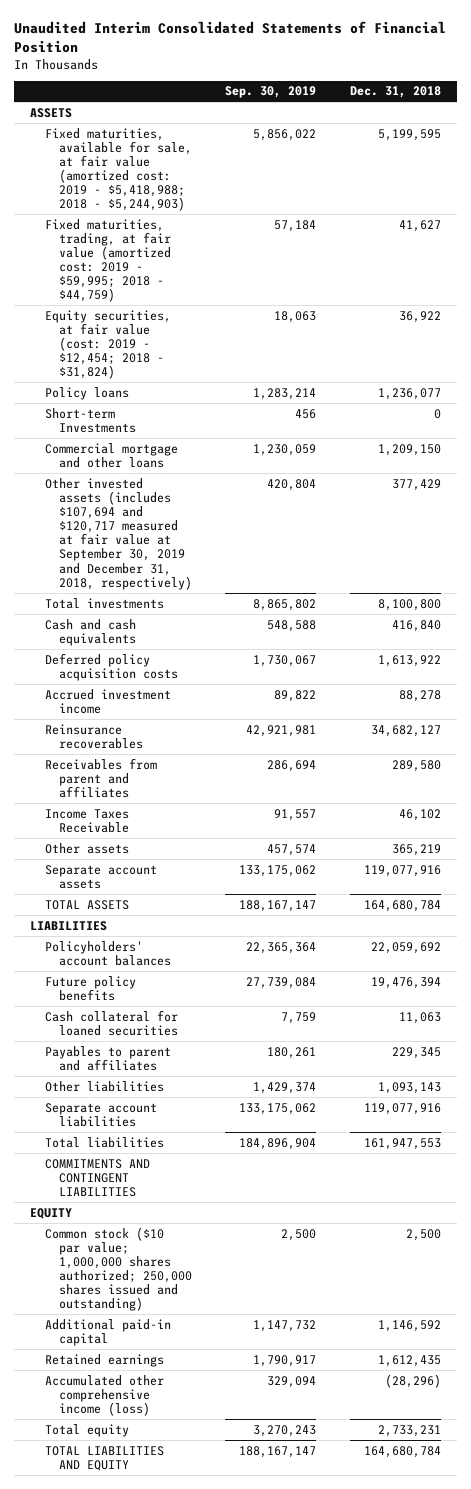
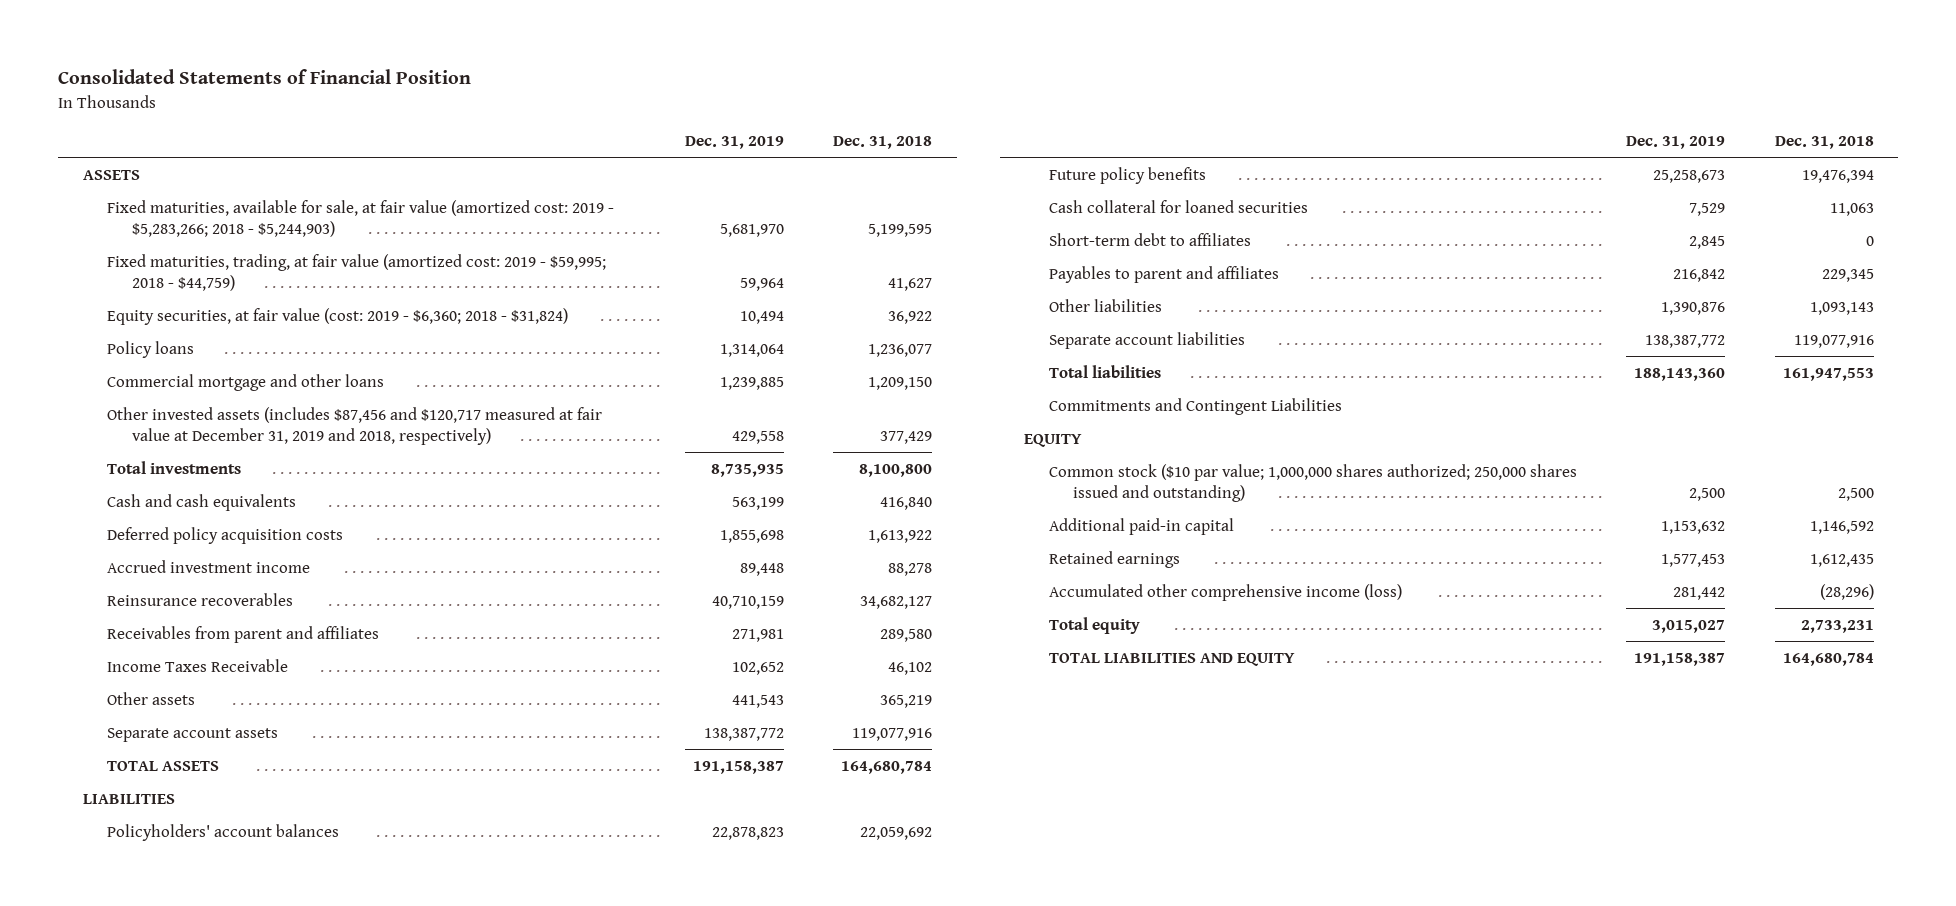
- Unaudited Interim Consolidated Statements of Financial Position
+ Consolidated Statements of Financial Position
- | Sep. 30, 2019 | Dec. 31, 2018
+ | Dec. 31, 2019 | Dec. 31, 2018
- Fixed maturities, available for sale, at fair value (amortized cost: 2019 - $5,418,988; 2018 - $5,244,903) | 5,856,022 | 5,199,595
+ Fixed maturities, available for sale, at fair value (amortized cost: 2019 - $5,283,266; 2018 - $5,244,903) | 5,681,970 | 5,199,595
- Equity securities, at fair value (cost: 2019 - $12,454; 2018 - $31,824) | 18,063 | 36,922
+ Equity securities, at fair value (cost: 2019 - $6,360; 2018 - $31,824) | 10,494 | 36,922
- Short-term Investments | 456 | 0
- Other invested assets (includes $107,694 and $120,717 measured at fair value at September 30, 2019 and December 31, 2018, respectively) | 420,804 | 377,429
+ Other invested assets (includes $87,456 and $120,717 measured at fair value at December 31, 2019 and 2018, respectively) | 429,558 | 377,429
+ Short-term debt to affiliates | 2,845 | 0
- COMMITMENTS AND CONTINGENT LIABILITIES
+ Commitments and Contingent Liabilities

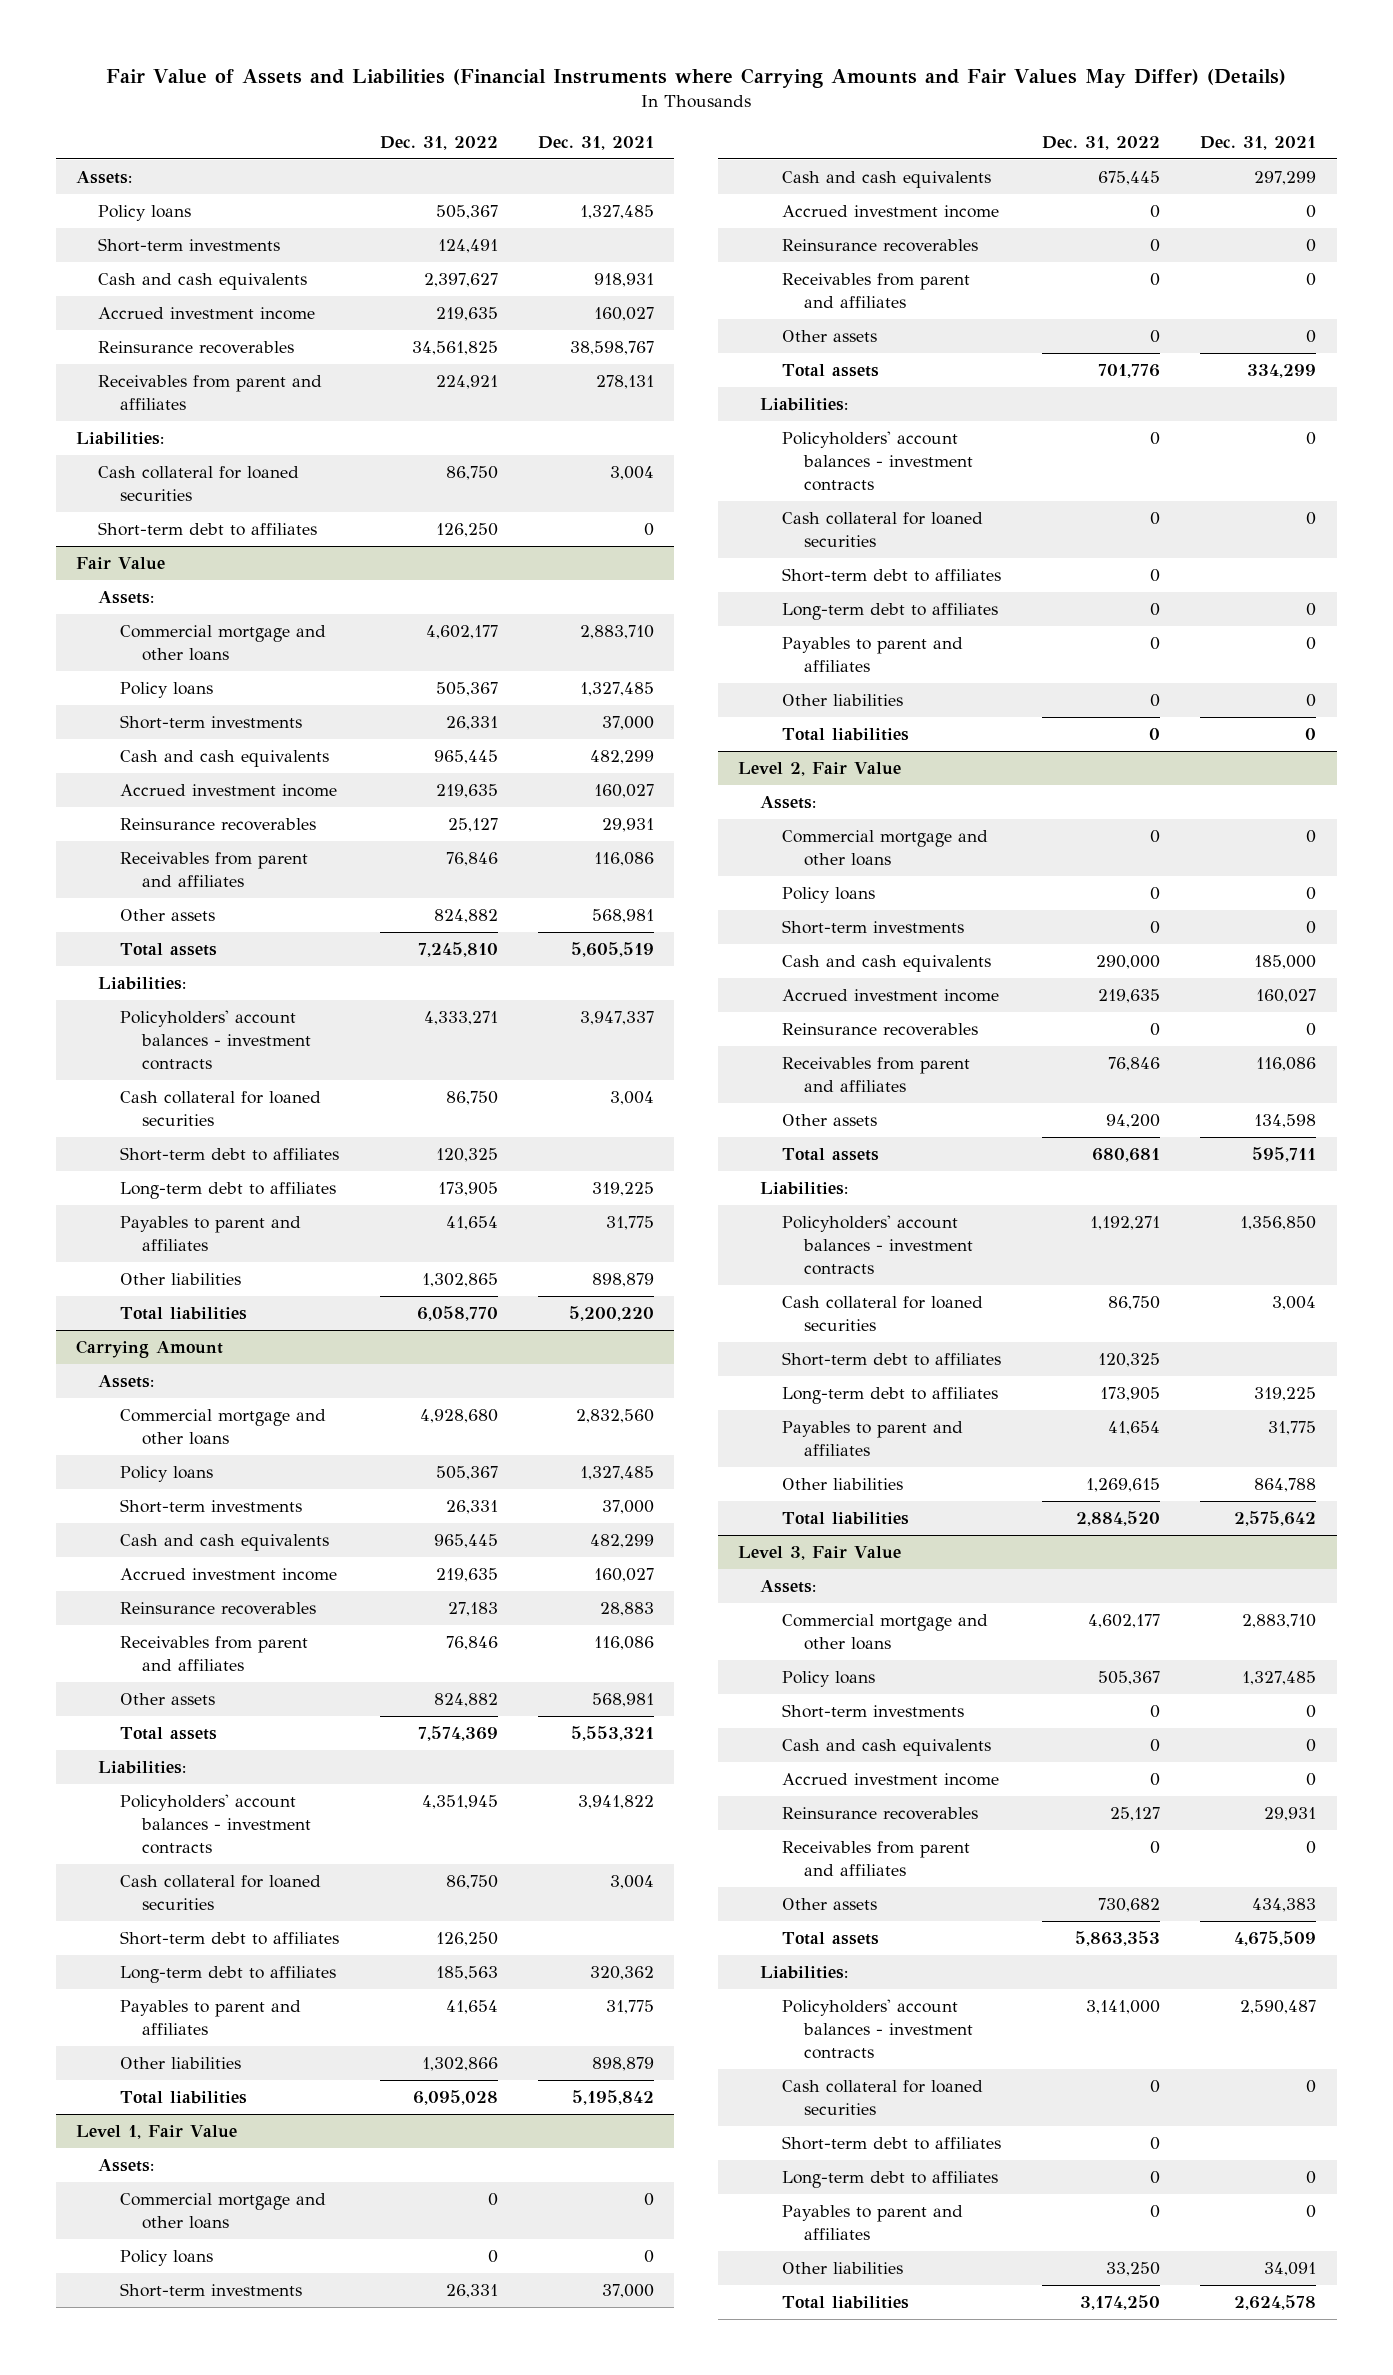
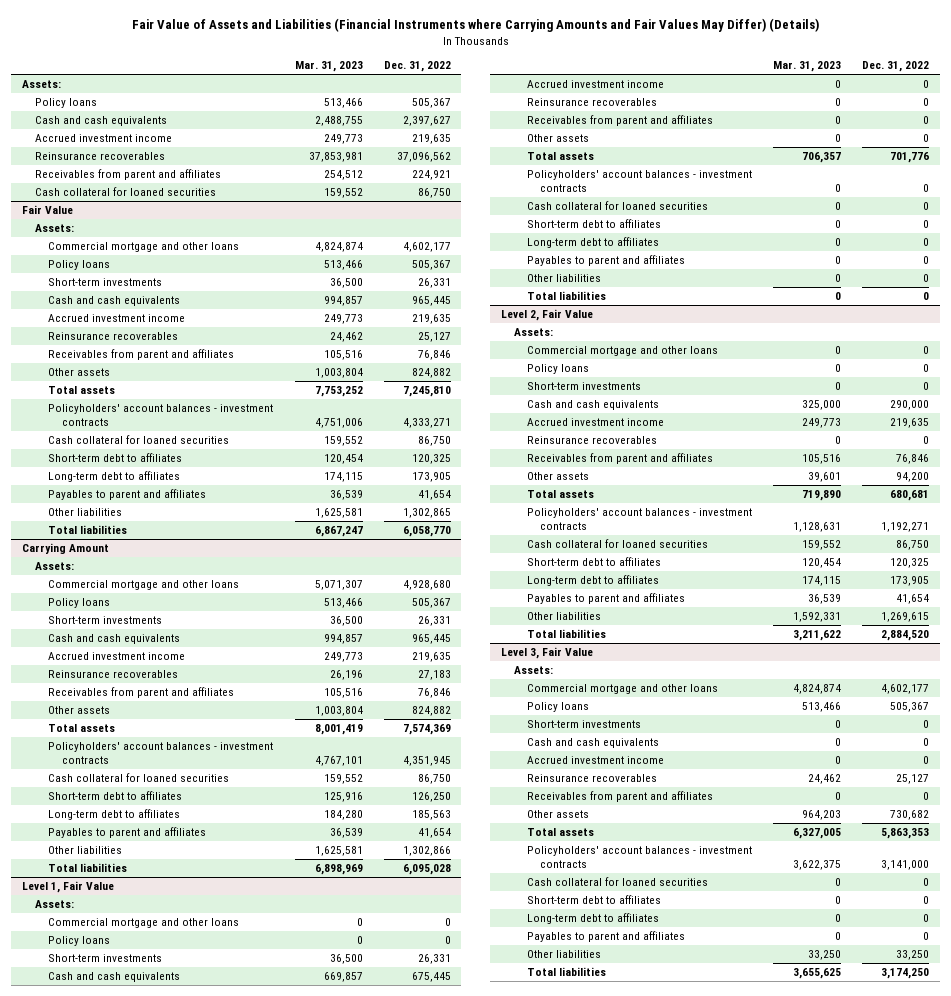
- | Dec. 31, 2022 | Dec. 31, 2021
+ | Mar. 31, 2023 | Dec. 31, 2022
- Short-term investments | 124,491 |
- Reinsurance recoverables | 34,561,825 | 38,598,767
+ Reinsurance recoverables | 37,853,981 | 37,096,562
- Liabilities:
- Short-term debt to affiliates | 126,250 | 0
@ Fair Value
- Liabilities:
@ Carrying Amount
- Liabilities:
@ Level 1, Fair Value
- Liabilities:
@ Level 2, Fair Value
- Liabilities:
@ Level 3, Fair Value
- Liabilities:

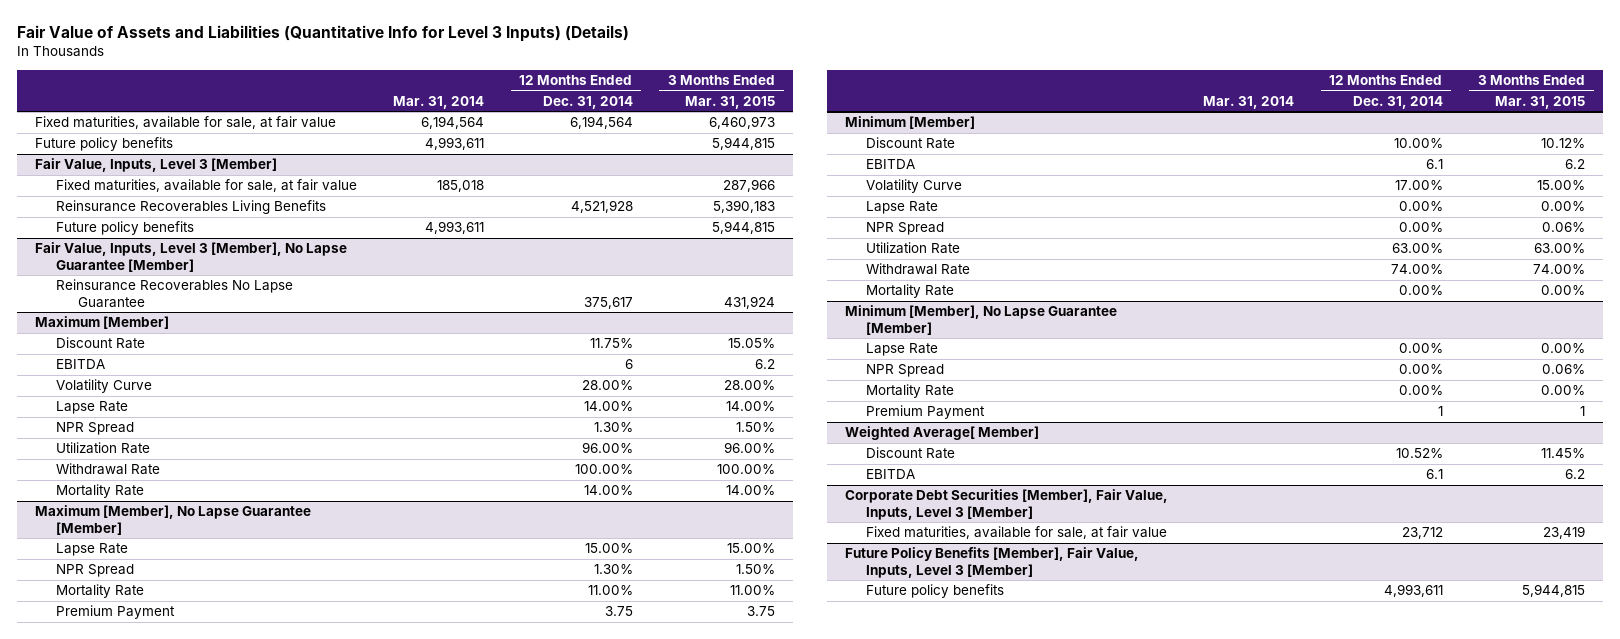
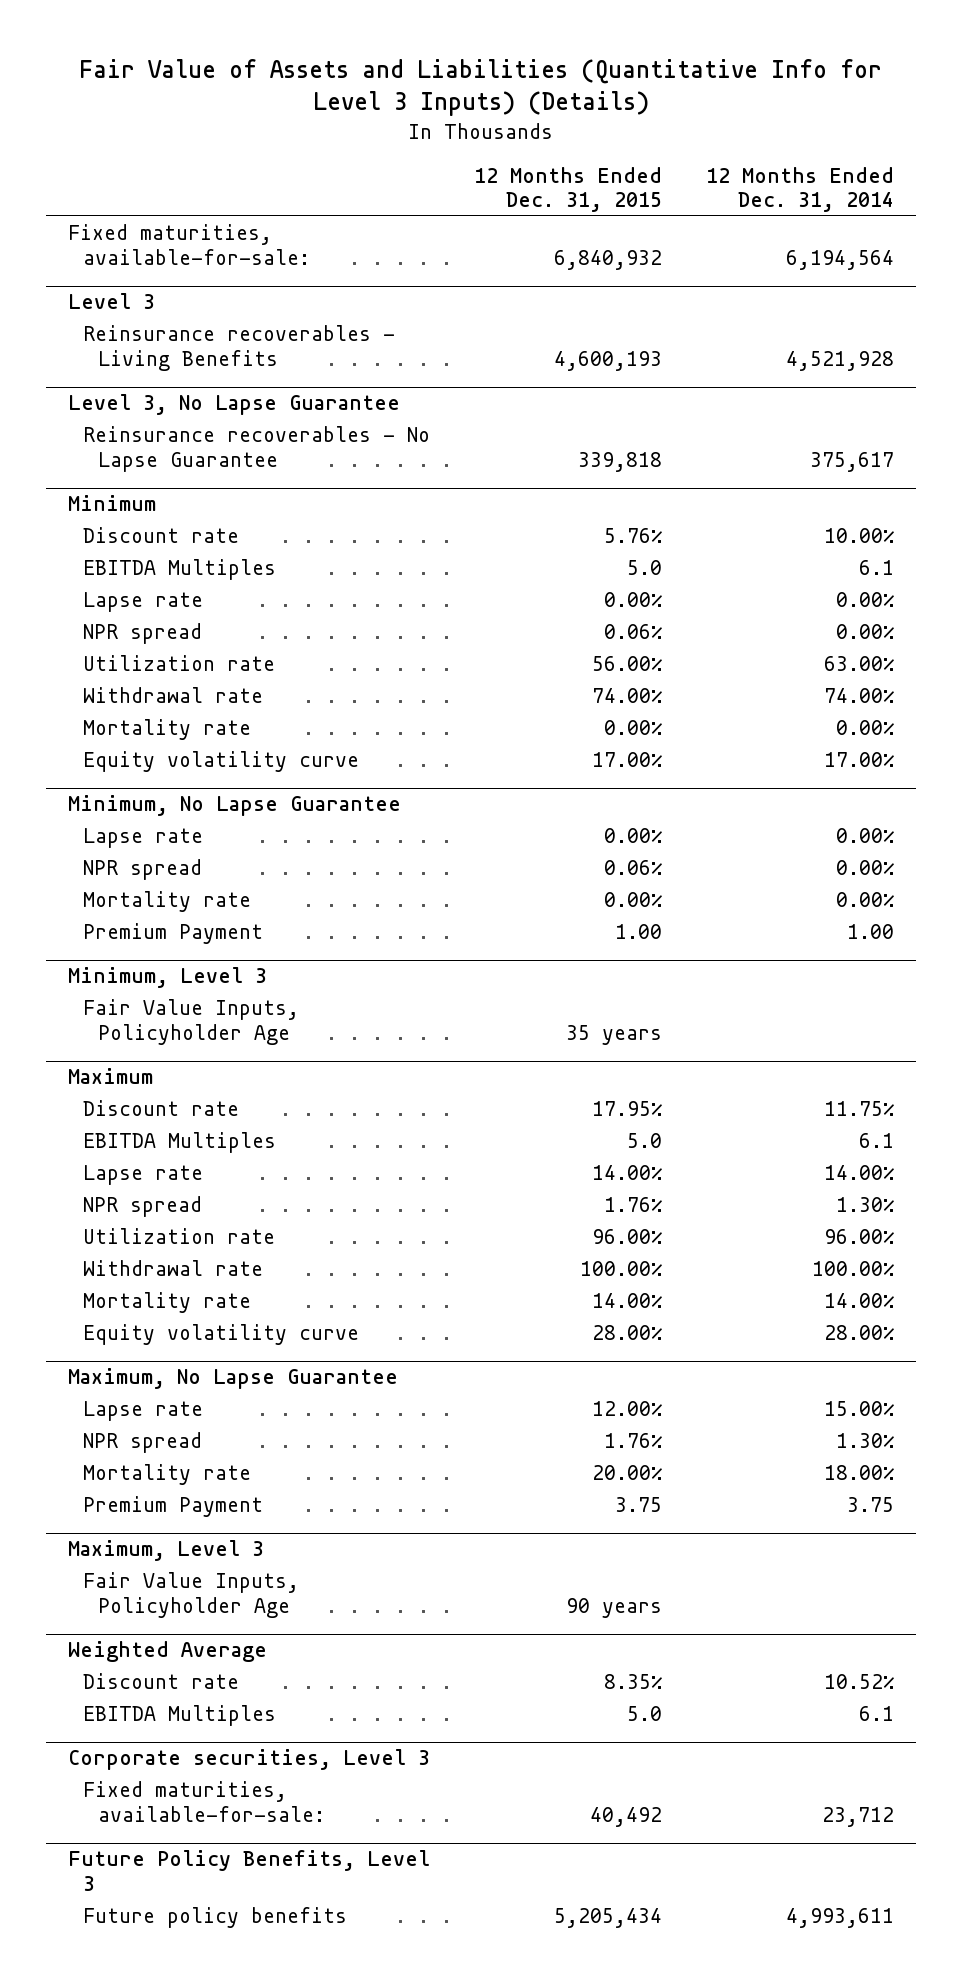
- | Mar. 31, 2014 | 12 Months Ended Dec. 31, 2014 | 3 Months Ended Mar. 31, 2015
+ | 12 Months Ended Dec. 31, 2015 | 12 Months Ended Dec. 31, 2014
- Fixed maturities, available for sale, at fair value | 6,194,564 | 6,194,564 | 6,460,973
- Future policy benefits | 4,993,611 | | 5,944,815
- Fair Value, Inputs, Level 3 [Member]
- Fixed maturities, available for sale, at fair value | 185,018 | | 287,966
- Reinsurance Recoverables Living Benefits | | 4,521,928 | 5,390,183
- Future policy benefits | 4,993,611 | | 5,944,815
- Fair Value, Inputs, Level 3 [Member], No Lapse Guarantee [Member]
- Reinsurance Recoverables No Lapse Guarantee | | 375,617 | 431,924
- Maximum [Member]
- Discount Rate | | 11.75% | 15.05%
- EBITDA | | 6 | 6.2
- Volatility Curve | | 28.00% | 28.00%
- Lapse Rate | | 14.00% | 14.00%
- NPR Spread | | 1.30% | 1.50%
- Utilization Rate | | 96.00% | 96.00%
- Withdrawal Rate | | 100.00% | 100.00%
- Mortality Rate | | 14.00% | 14.00%
- Maximum [Member], No Lapse Guarantee [Member]
- Lapse Rate | | 15.00% | 15.00%
- NPR Spread | | 1.30% | 1.50%
- Mortality Rate | | 11.00% | 11.00%
+ Fixed maturities, available-for-sale: | 6,840,932 | 6,194,564
+ Level 3
+ Reinsurance recoverables - Living Benefits | 4,600,193 | 4,521,928
+ Level 3, No Lapse Guarantee
+ Reinsurance recoverables - No Lapse Guarantee | 339,818 | 375,617
+ Minimum
+ Discount rate | 5.76% | 10.00%
+ EBITDA Multiples | 5.0 | 6.1
+ Lapse rate | 0.00% | 0.00%
+ NPR spread | 0.06% | 0.00%
+ Utilization rate | 56.00% | 63.00%
+ Withdrawal rate | 74.00% | 74.00%
+ Mortality rate | 0.00% | 0.00%
+ Equity volatility curve | 17.00% | 17.00%
+ Minimum, No Lapse Guarantee
+ Lapse rate | 0.00% | 0.00%
+ NPR spread | 0.06% | 0.00%
+ Mortality rate | 0.00% | 0.00%
+ Premium Payment | 1.00 | 1.00
+ Minimum, Level 3
+ Fair Value Inputs, Policyholder Age | 35 years |
+ Maximum
+ Discount rate | 17.95% | 11.75%
+ EBITDA Multiples | 5.0 | 6.1
+ Lapse rate | 14.00% | 14.00%
+ NPR spread | 1.76% | 1.30%
+ Utilization rate | 96.00% | 96.00%
+ Withdrawal rate | 100.00% | 100.00%
+ Mortality rate | 14.00% | 14.00%
+ Equity volatility curve | 28.00% | 28.00%
+ Maximum, No Lapse Guarantee
+ Lapse rate | 12.00% | 15.00%
+ NPR spread | 1.76% | 1.30%
+ Mortality rate | 20.00% | 18.00%
- Minimum [Member]
- Discount Rate | | 10.00% | 10.12%
- EBITDA | | 6.1 | 6.2
- Volatility Curve | | 17.00% | 15.00%
- Lapse Rate | | 0.00% | 0.00%
- NPR Spread | | 0.00% | 0.06%
- Utilization Rate | | 63.00% | 63.00%
- Withdrawal Rate | | 74.00% | 74.00%
- Mortality Rate | | 0.00% | 0.00%
- Minimum [Member], No Lapse Guarantee [Member]
- Lapse Rate | | 0.00% | 0.00%
- NPR Spread | | 0.00% | 0.06%
- Mortality Rate | | 0.00% | 0.00%
- Premium Payment | | 1 | 1
- Weighted Average[ Member]
- Discount Rate | | 10.52% | 11.45%
- EBITDA | | 6.1 | 6.2
- Corporate Debt Securities [Member], Fair Value, Inputs, Level 3 [Member]
- Fixed maturities, available for sale, at fair value | | 23,712 | 23,419
- Future Policy Benefits [Member], Fair Value, Inputs, Level 3 [Member]
+ Maximum, Level 3
+ Fair Value Inputs, Policyholder Age | 90 years |
+ Weighted Average
+ Discount rate | 8.35% | 10.52%
+ EBITDA Multiples | 5.0 | 6.1
+ Corporate securities, Level 3
+ Fixed maturities, available-for-sale: | 40,492 | 23,712
+ Future Policy Benefits, Level 3

